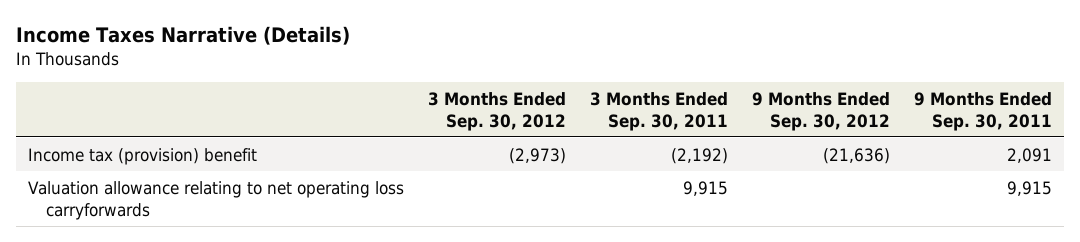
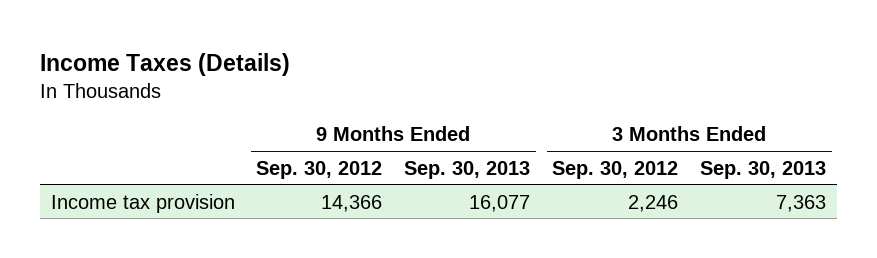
- Income Taxes Narrative (Details)
+ Income Taxes (Details)
- | 3 Months Ended Sep. 30, 2012 | 3 Months Ended Sep. 30, 2011 | 9 Months Ended Sep. 30, 2012 | 9 Months Ended Sep. 30, 2011
+ | 9 Months Ended Sep. 30, 2012 | 9 Months Ended Sep. 30, 2013 | 3 Months Ended Sep. 30, 2012 | 3 Months Ended Sep. 30, 2013
- Income tax (provision) benefit | (2,973) | (2,192) | (21,636) | 2,091
- Valuation allowance relating to net operating loss carryforwards | | 9,915 | | 9,915
+ Income tax provision | 14,366 | 16,077 | 2,246 | 7,363

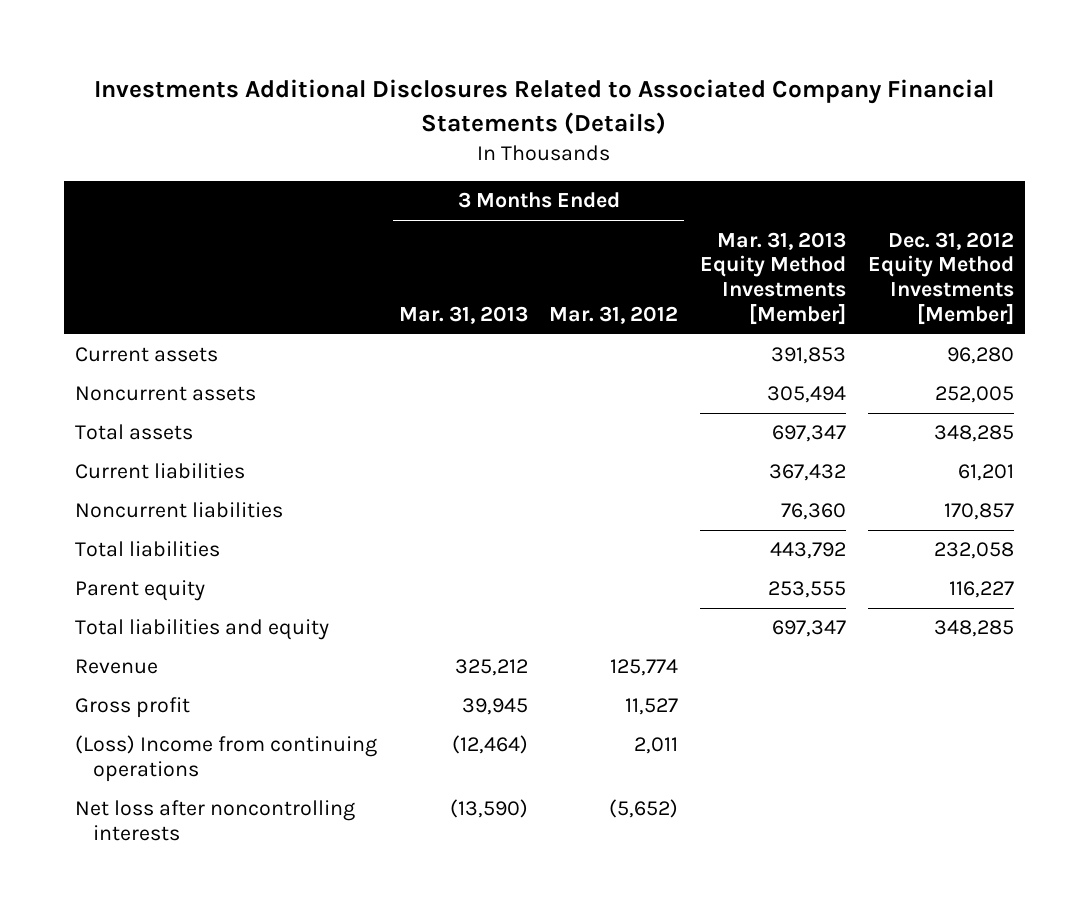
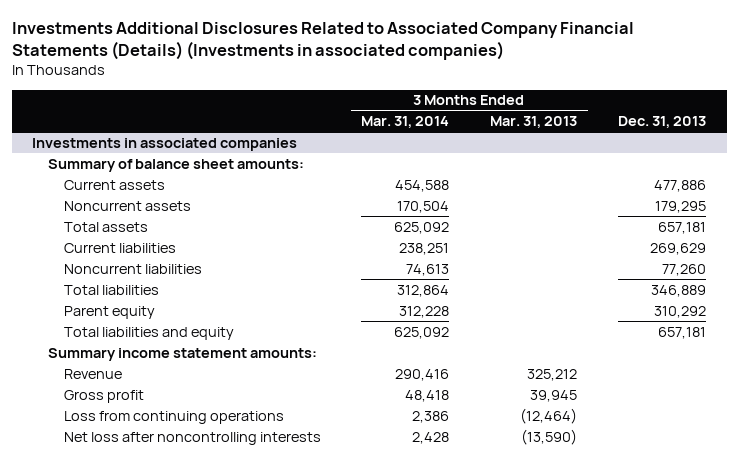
- Investments Additional Disclosures Related to Associated Company Financial Statements (Details)
+ Investments Additional Disclosures Related to Associated Company Financial Statements (Details) (Investments in associated companies)
- | 3 Months Ended Mar. 31, 2013 | 3 Months Ended Mar. 31, 2012 | Mar. 31, 2013 Equity Method Investments [Member] | Dec. 31, 2012 Equity Method Investments [Member]
+ | 3 Months Ended Mar. 31, 2014 | 3 Months Ended Mar. 31, 2013 | Dec. 31, 2013
+ Investments in associated companies
+ Summary of balance sheet amounts:
+ Summary income statement amounts:
- (Loss) Income from continuing operations | (12,464) | 2,011 | |
+ Loss from continuing operations | 2,386 | (12,464) |

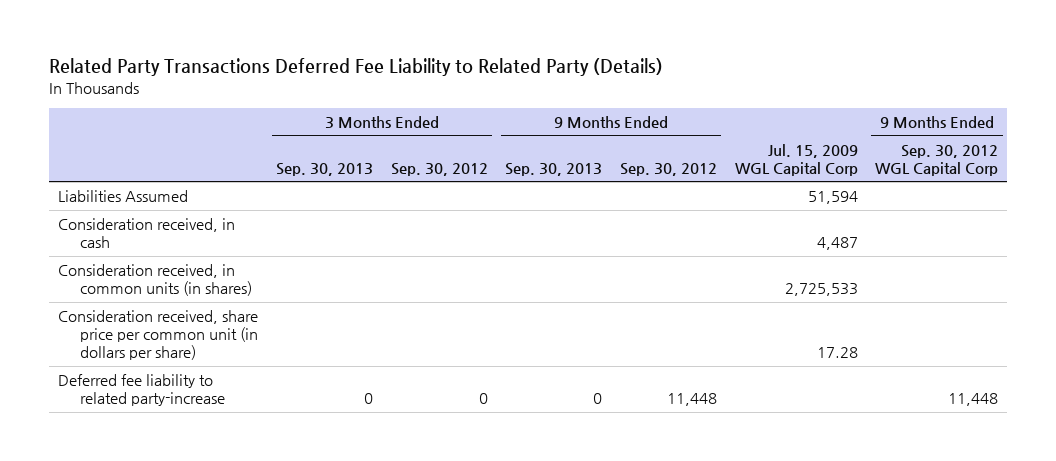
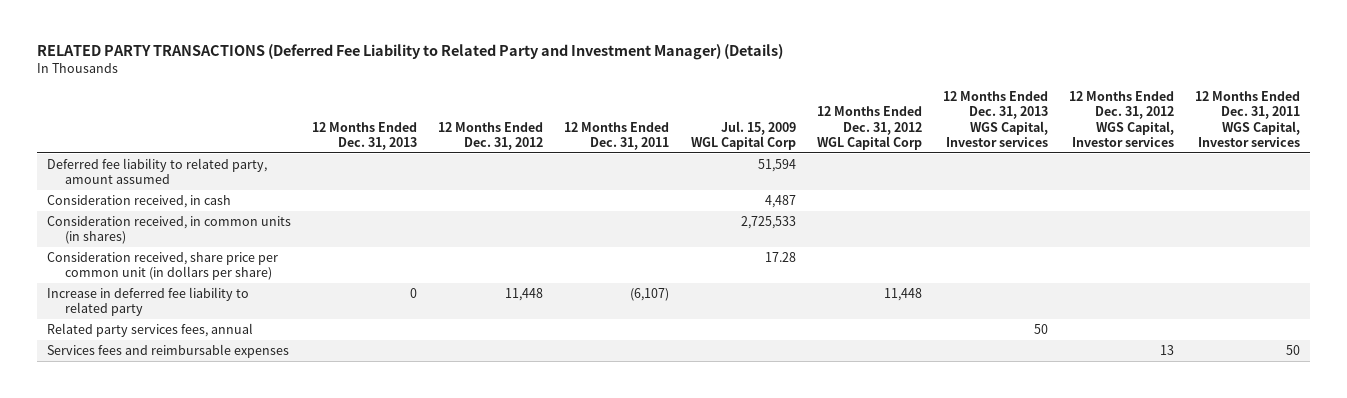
- Related Party Transactions Deferred Fee Liability to Related Party (Details)
+ RELATED PARTY TRANSACTIONS (Deferred Fee Liability to Related Party and Investment Manager) (Details)
- | 3 Months Ended Sep. 30, 2013 | 3 Months Ended Sep. 30, 2012 | 9 Months Ended Sep. 30, 2013 | 9 Months Ended Sep. 30, 2012 | Jul. 15, 2009 WGL Capital Corp | 9 Months Ended Sep. 30, 2012 WGL Capital Corp
+ | 12 Months Ended Dec. 31, 2013 | 12 Months Ended Dec. 31, 2012 | 12 Months Ended Dec. 31, 2011 | Jul. 15, 2009 WGL Capital Corp | 12 Months Ended Dec. 31, 2012 WGL Capital Corp | 12 Months Ended Dec. 31, 2013 WGS Capital, Investor services | 12 Months Ended Dec. 31, 2012 WGS Capital, Investor services | 12 Months Ended Dec. 31, 2011 WGS Capital, Investor services
- Liabilities Assumed | | | | | 51,594 |
+ Deferred fee liability to related party, amount assumed | | | | 51,594 | | | |
- Deferred fee liability to related party-increase | 0 | 0 | 0 | 11,448 | | 11,448
+ Increase in deferred fee liability to related party | 0 | 11,448 | (6,107) | | 11,448 | | |
+ Related party services fees, annual | | | | | | 50 | |
+ Services fees and reimbursable expenses | | | | | | | 13 | 50

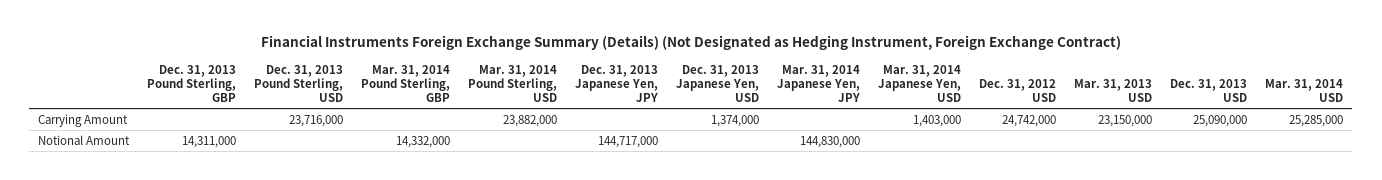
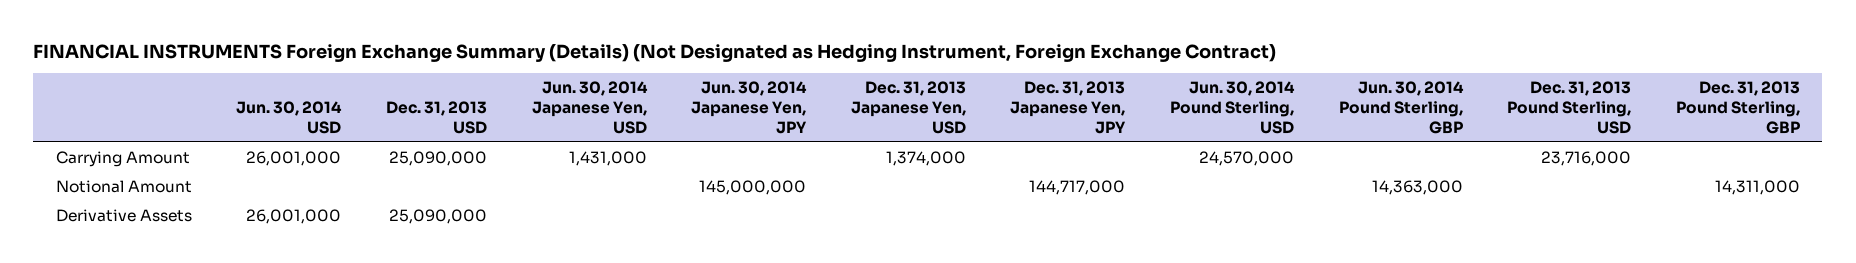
- Financial Instruments Foreign Exchange Summary (Details) (Not Designated as Hedging Instrument, Foreign Exchange Contract)
+ FINANCIAL INSTRUMENTS Foreign Exchange Summary (Details) (Not Designated as Hedging Instrument, Foreign Exchange Contract)
- | Dec. 31, 2013 Pound Sterling, GBP | Dec. 31, 2013 Pound Sterling, USD | Mar. 31, 2014 Pound Sterling, GBP | Mar. 31, 2014 Pound Sterling, USD | Dec. 31, 2013 Japanese Yen, JPY | Dec. 31, 2013 Japanese Yen, USD | Mar. 31, 2014 Japanese Yen, JPY | Mar. 31, 2014 Japanese Yen, USD | Dec. 31, 2012 USD | Mar. 31, 2013 USD | Dec. 31, 2013 USD | Mar. 31, 2014 USD
+ | Jun. 30, 2014 USD | Dec. 31, 2013 USD | Jun. 30, 2014 Japanese Yen, USD | Jun. 30, 2014 Japanese Yen, JPY | Dec. 31, 2013 Japanese Yen, USD | Dec. 31, 2013 Japanese Yen, JPY | Jun. 30, 2014 Pound Sterling, USD | Jun. 30, 2014 Pound Sterling, GBP | Dec. 31, 2013 Pound Sterling, USD | Dec. 31, 2013 Pound Sterling, GBP
+ Derivative Assets | 26,001,000 | 25,090,000 | | | | | | | |

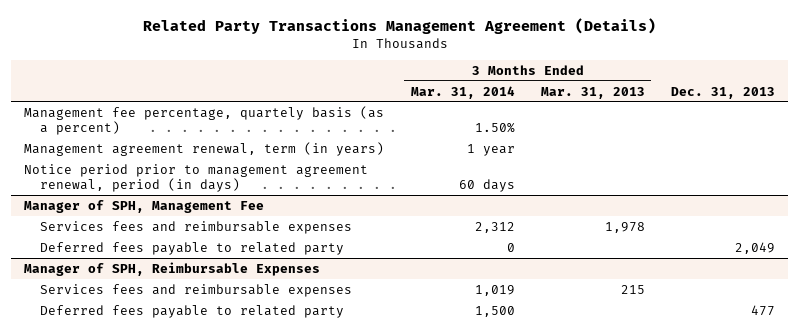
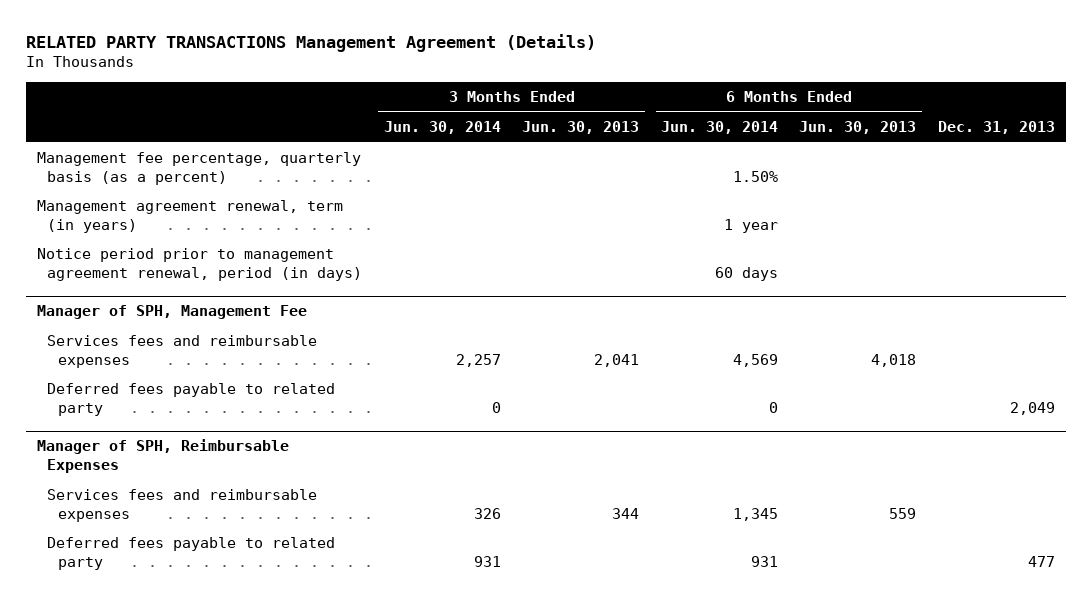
- Related Party Transactions Management Agreement (Details)
+ RELATED PARTY TRANSACTIONS Management Agreement (Details)
- | 3 Months Ended Mar. 31, 2014 | 3 Months Ended Mar. 31, 2013 | Dec. 31, 2013
+ | 3 Months Ended Jun. 30, 2014 | 3 Months Ended Jun. 30, 2013 | 6 Months Ended Jun. 30, 2014 | 6 Months Ended Jun. 30, 2013 | Dec. 31, 2013
- Management fee percentage, quartely basis (as a percent) | 1.50% | |
+ Management fee percentage, quarterly basis (as a percent) | | | 1.50% | |

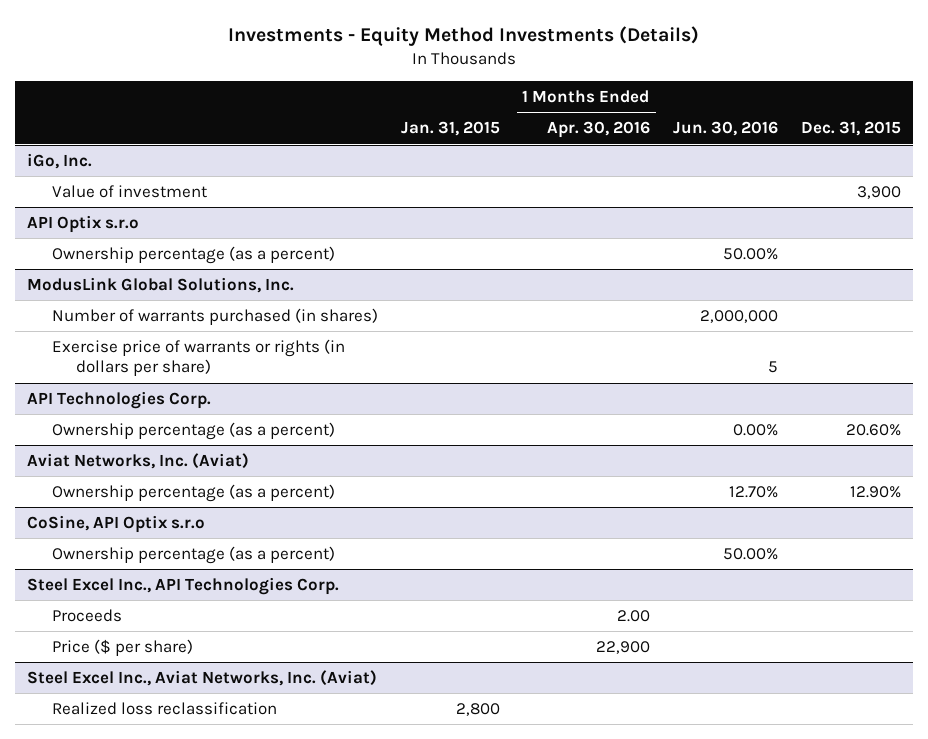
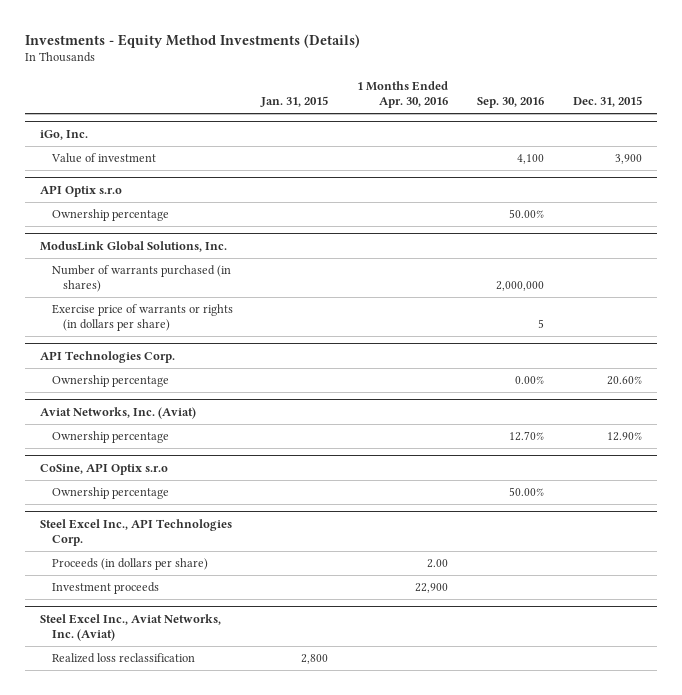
- | Jan. 31, 2015 | 1 Months Ended Apr. 30, 2016 | Jun. 30, 2016 | Dec. 31, 2015
+ | Jan. 31, 2015 | 1 Months Ended Apr. 30, 2016 | Sep. 30, 2016 | Dec. 31, 2015
@ API Optix s.r.o
- Ownership percentage (as a percent) | | | 50.00% |
+ Ownership percentage | | | 50.00% |
@ API Technologies Corp.
- Ownership percentage (as a percent) | | | 0.00% | 20.60%
+ Ownership percentage | | | 0.00% | 20.60%
@ Aviat Networks, Inc. (Aviat)
- Ownership percentage (as a percent) | | | 12.70% | 12.90%
+ Ownership percentage | | | 12.70% | 12.90%
@ CoSine, API Optix s.r.o
- Ownership percentage (as a percent) | | | 50.00% |
+ Ownership percentage | | | 50.00% |
@ Steel Excel Inc., API Technologies Corp.
- Proceeds | | 2.00 | |
- Price ($ per share) | | 22,900 | |
+ Proceeds (in dollars per share) | | 2.00 | |
+ Investment proceeds | | 22,900 | |

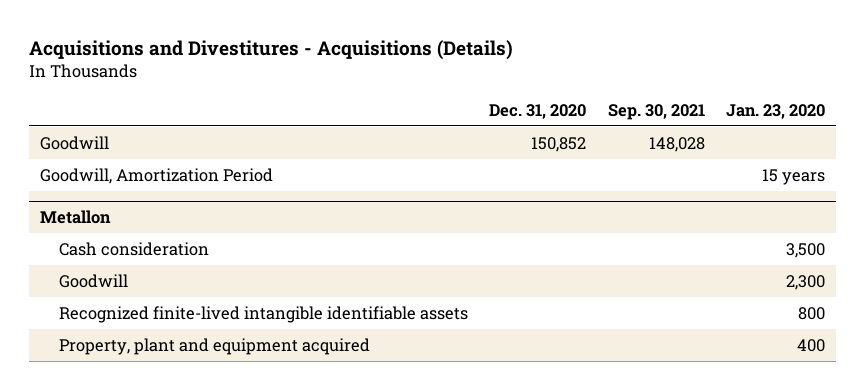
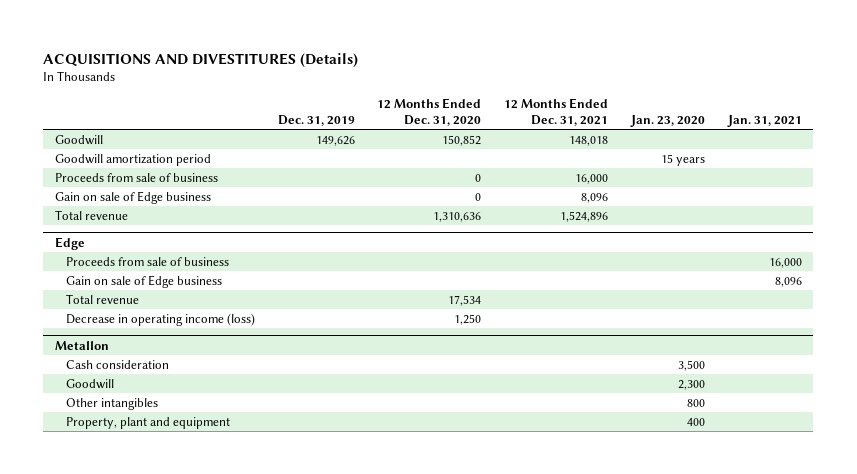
- Acquisitions and Divestitures - Acquisitions (Details)
+ ACQUISITIONS AND DIVESTITURES (Details)
- | Dec. 31, 2020 | Sep. 30, 2021 | Jan. 23, 2020
+ | Dec. 31, 2019 | 12 Months Ended Dec. 31, 2020 | 12 Months Ended Dec. 31, 2021 | Jan. 23, 2020 | Jan. 31, 2021
- Goodwill, Amortization Period | | | 15 years
+ Goodwill amortization period | | | | 15 years |
+ Proceeds from sale of business | | 0 | 16,000 | |
+ Gain on sale of Edge business | | 0 | 8,096 | |
+ Total revenue | | 1,310,636 | 1,524,896 | |
+ Edge
+ Proceeds from sale of business | | | | | 16,000
+ Gain on sale of Edge business | | | | | 8,096
+ Total revenue | | 17,534 | | |
+ Decrease in operating income (loss) | | 1,250 | | |
@ Metallon
- Recognized finite-lived intangible identifiable assets | | | 800
- Property, plant and equipment acquired | | | 400
+ Other intangibles | | | | 800 |
+ Property, plant and equipment | | | | 400 |

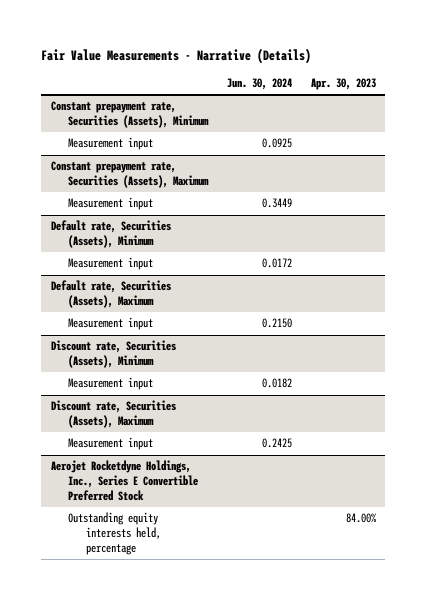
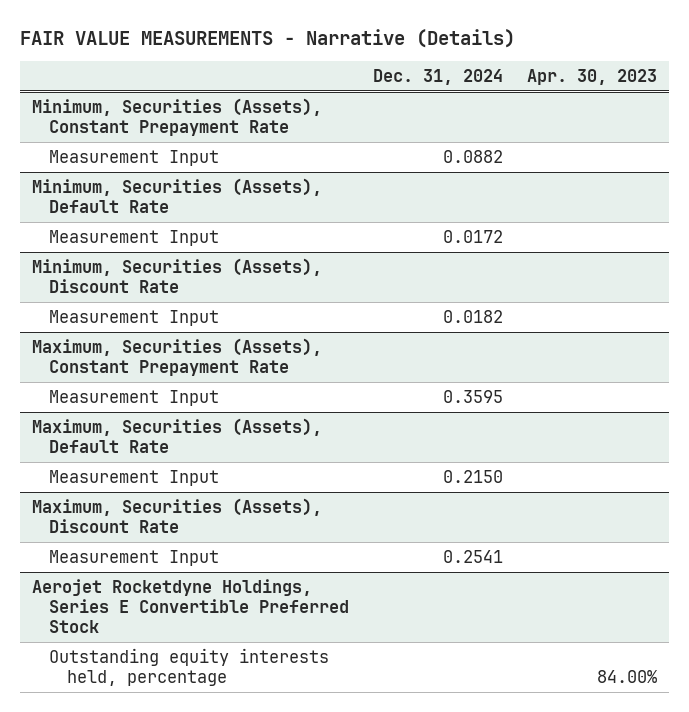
- Fair Value Measurements - Narrative (Details)
+ FAIR VALUE MEASUREMENTS - Narrative (Details)
- | Jun. 30, 2024 | Apr. 30, 2023
+ | Dec. 31, 2024 | Apr. 30, 2023
- Constant prepayment rate, Securities (Assets), Minimum
- Measurement input | 0.0925 |
- Constant prepayment rate, Securities (Assets), Maximum
- Measurement input | 0.3449 |
- Default rate, Securities (Assets), Minimum
- Measurement input | 0.0172 |
- Default rate, Securities (Assets), Maximum
- Measurement input | 0.2150 |
- Discount rate, Securities (Assets), Minimum
- Measurement input | 0.0182 |
- Discount rate, Securities (Assets), Maximum
- Measurement input | 0.2425 |
- Aerojet Rocketdyne Holdings, Inc., Series E Convertible Preferred Stock
+ Minimum, Securities (Assets), Constant Prepayment Rate
+ Measurement Input | 0.0882 |
+ Minimum, Securities (Assets), Default Rate
+ Measurement Input | 0.0172 |
+ Minimum, Securities (Assets), Discount Rate
+ Measurement Input | 0.0182 |
+ Maximum, Securities (Assets), Constant Prepayment Rate
+ Measurement Input | 0.3595 |
+ Maximum, Securities (Assets), Default Rate
+ Measurement Input | 0.2150 |
+ Maximum, Securities (Assets), Discount Rate
+ Measurement Input | 0.2541 |
+ Aerojet Rocketdyne Holdings, Series E Convertible Preferred Stock

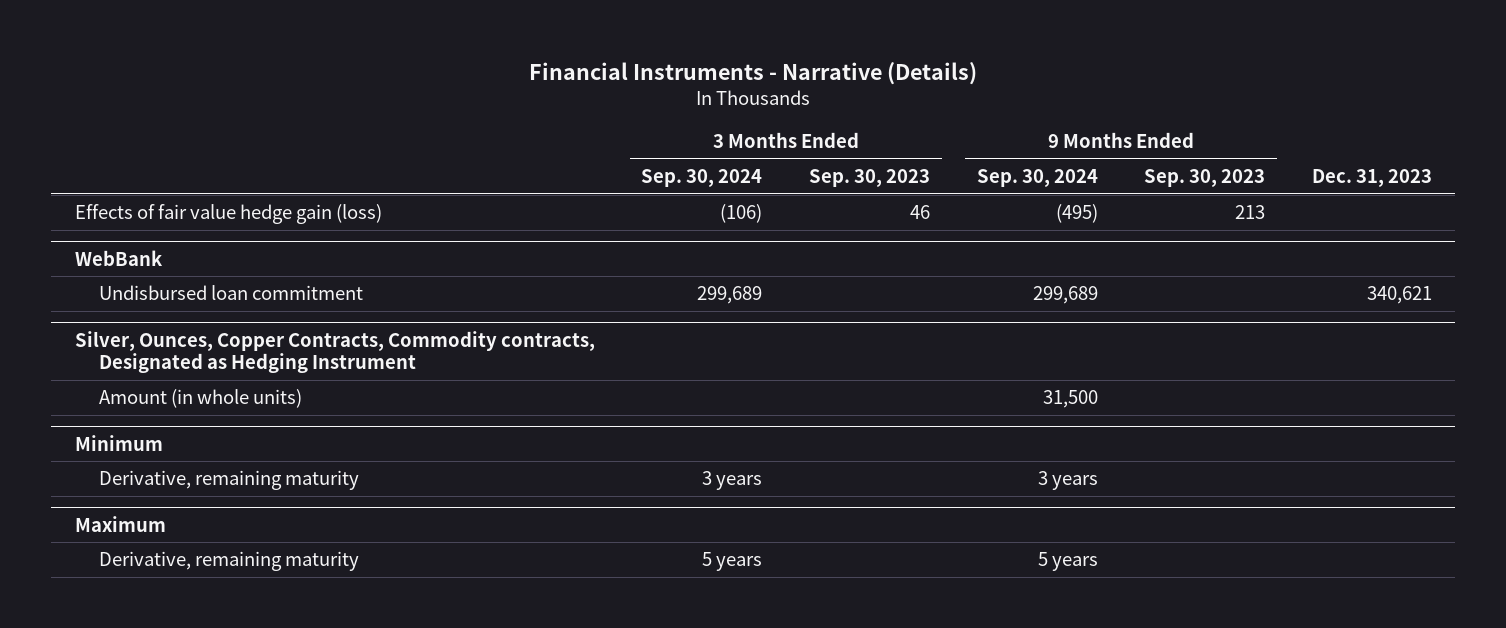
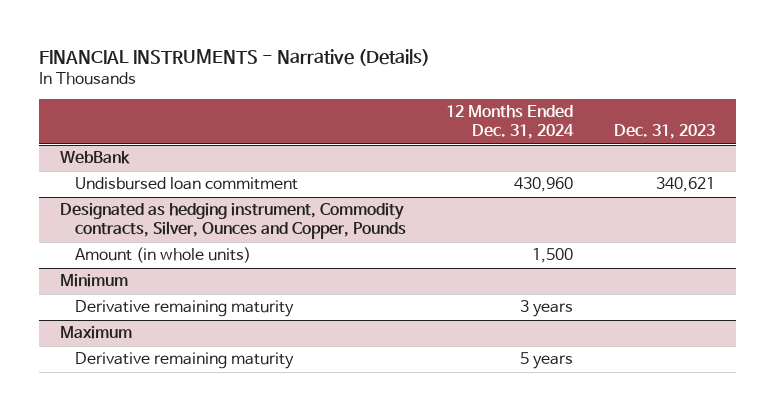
- Financial Instruments - Narrative (Details)
+ FINANCIAL INSTRUMENTS - Narrative (Details)
- | 3 Months Ended Sep. 30, 2024 | 3 Months Ended Sep. 30, 2023 | 9 Months Ended Sep. 30, 2024 | 9 Months Ended Sep. 30, 2023 | Dec. 31, 2023
+ | 12 Months Ended Dec. 31, 2024 | Dec. 31, 2023
- Effects of fair value hedge gain (loss) | (106) | 46 | (495) | 213 |
- Silver, Ounces, Copper Contracts, Commodity contracts, Designated as Hedging Instrument
+ Designated as hedging instrument, Commodity contracts, Silver, Ounces and Copper, Pounds
@ Minimum
- Derivative, remaining maturity | 3 years | | 3 years | |
+ Derivative remaining maturity | 3 years |
@ Maximum
- Derivative, remaining maturity | 5 years | | 5 years | |
+ Derivative remaining maturity | 5 years |

